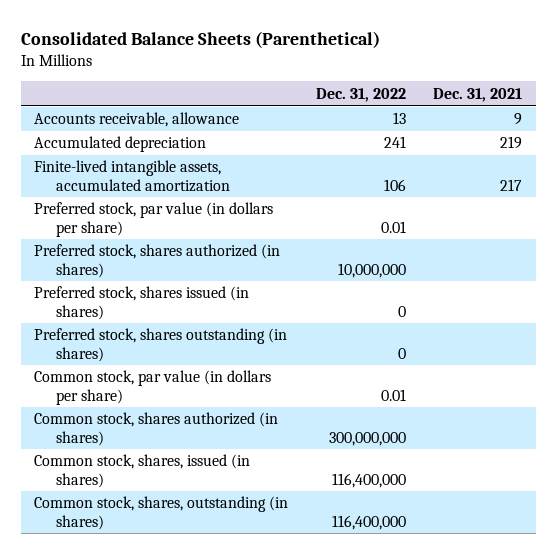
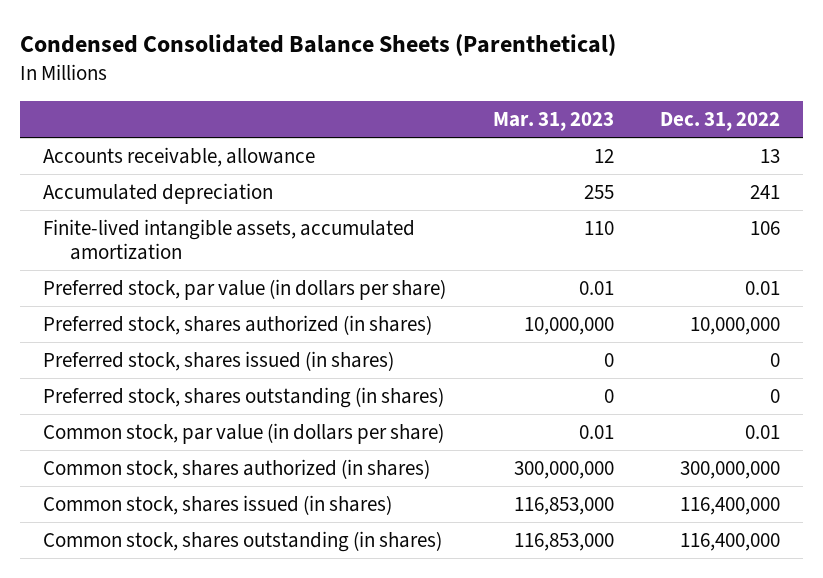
- Consolidated Balance Sheets (Parenthetical)
+ Condensed Consolidated Balance Sheets (Parenthetical)
- | Dec. 31, 2022 | Dec. 31, 2021
+ | Mar. 31, 2023 | Dec. 31, 2022
- Common stock, shares, issued (in shares) | 116,400,000 |
- Common stock, shares, outstanding (in shares) | 116,400,000 |
+ Common stock, shares issued (in shares) | 116,853,000 | 116,400,000
+ Common stock, shares outstanding (in shares) | 116,853,000 | 116,400,000

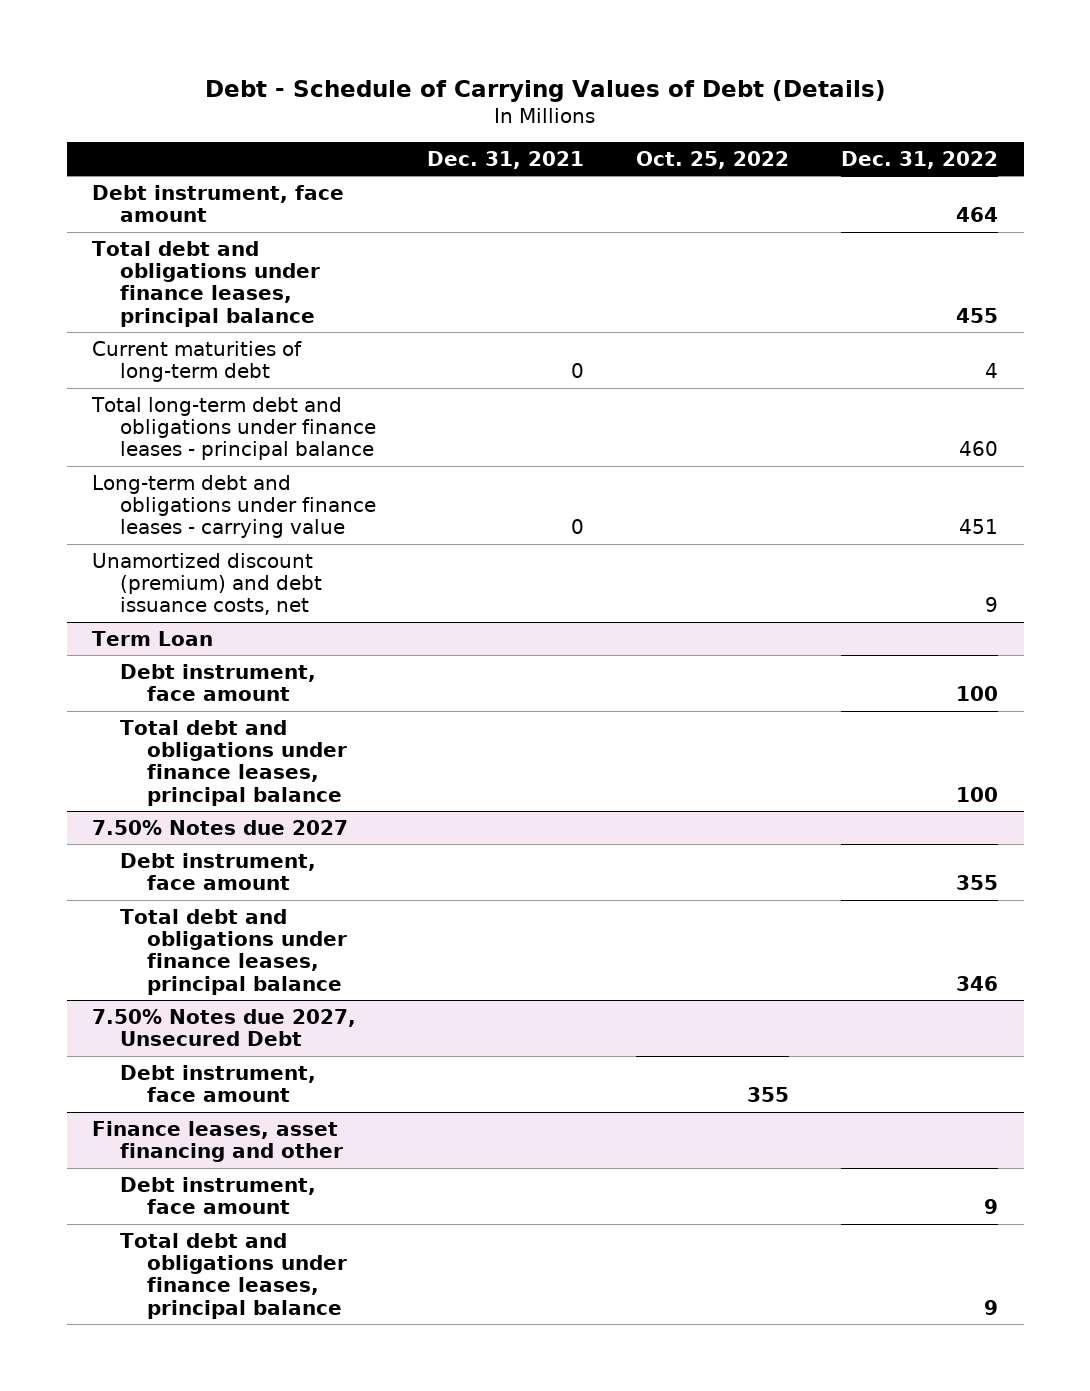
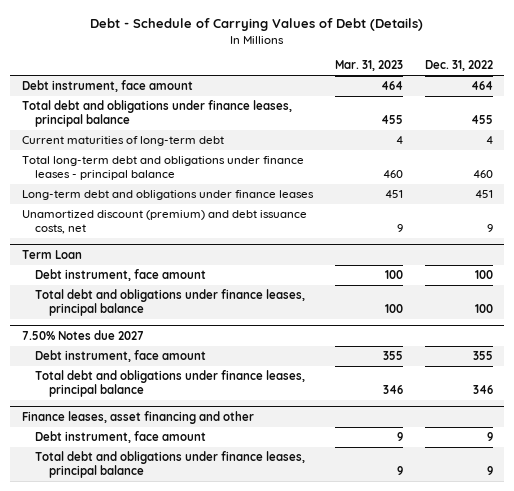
- | Dec. 31, 2021 | Oct. 25, 2022 | Dec. 31, 2022
+ | Mar. 31, 2023 | Dec. 31, 2022
- Long-term debt and obligations under finance leases - carrying value | 0 | | 451
+ Long-term debt and obligations under finance leases | 451 | 451
- 7.50% Notes due 2027, Unsecured Debt
- Debt instrument, face amount | | 355 |

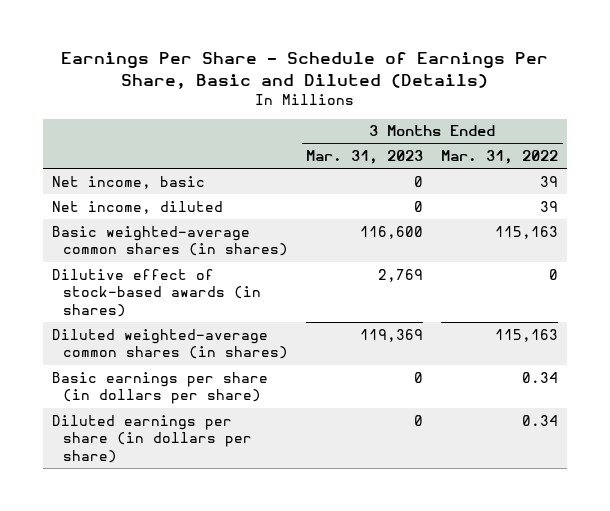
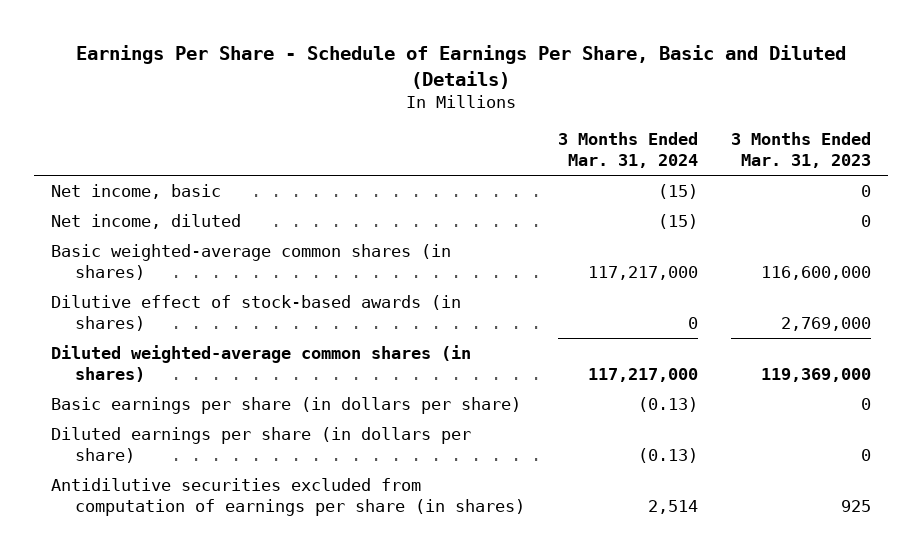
- | 3 Months Ended Mar. 31, 2023 | 3 Months Ended Mar. 31, 2022
+ | 3 Months Ended Mar. 31, 2024 | 3 Months Ended Mar. 31, 2023
- Basic weighted-average common shares (in shares) | 116,600 | 115,163
- Dilutive effect of stock-based awards (in shares) | 2,769 | 0
- Diluted weighted-average common shares (in shares) | 119,369 | 115,163
+ Basic weighted-average common shares (in shares) | 117,217,000 | 116,600,000
+ Dilutive effect of stock-based awards (in shares) | 0 | 2,769,000
+ Diluted weighted-average common shares (in shares) | 117,217,000 | 119,369,000
+ Antidilutive securities excluded from computation of earnings per share (in shares) | 2,514 | 925

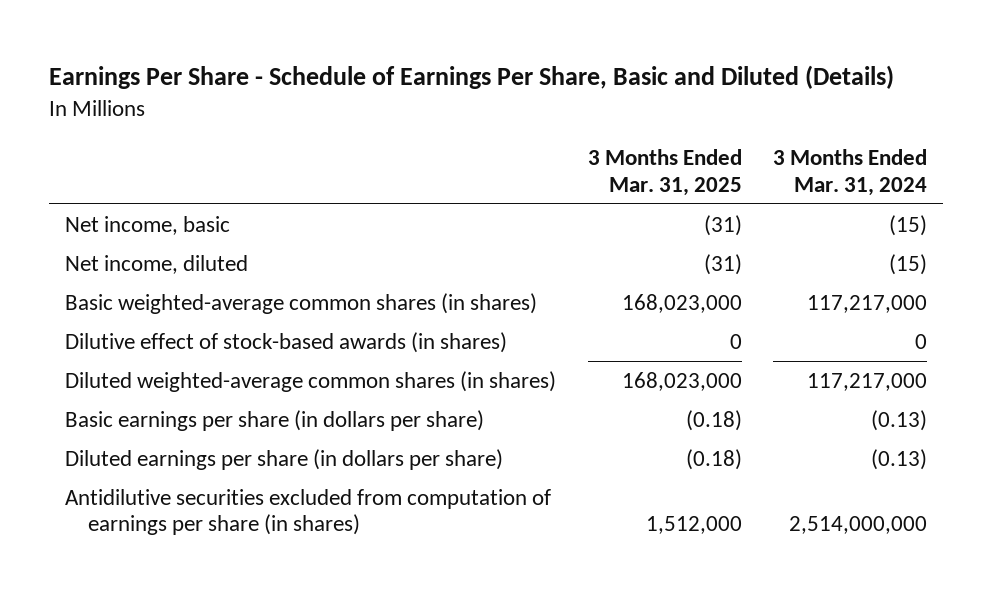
- | 3 Months Ended Mar. 31, 2024 | 3 Months Ended Mar. 31, 2023
+ | 3 Months Ended Mar. 31, 2025 | 3 Months Ended Mar. 31, 2024
- Antidilutive securities excluded from computation of earnings per share (in shares) | 2,514 | 925
+ Antidilutive securities excluded from computation of earnings per share (in shares) | 1,512,000 | 2,514,000,000

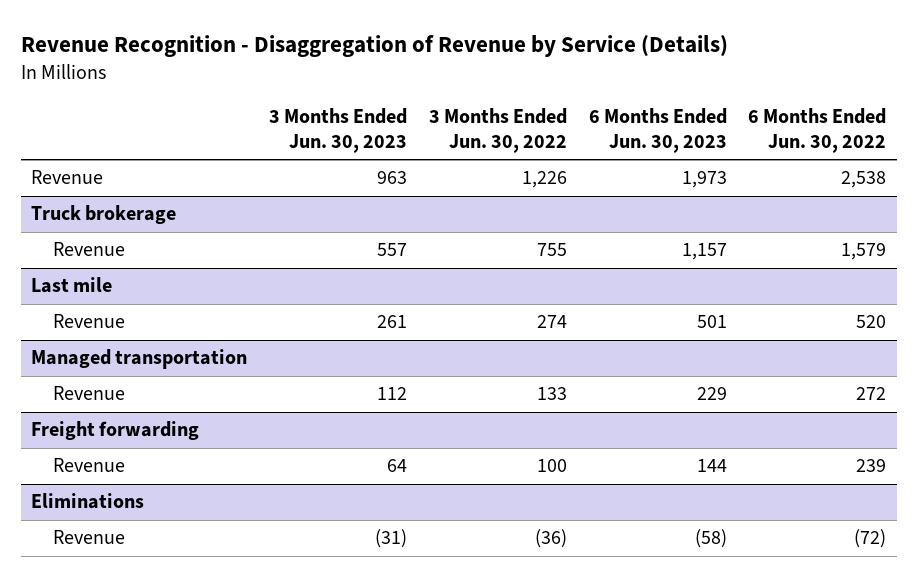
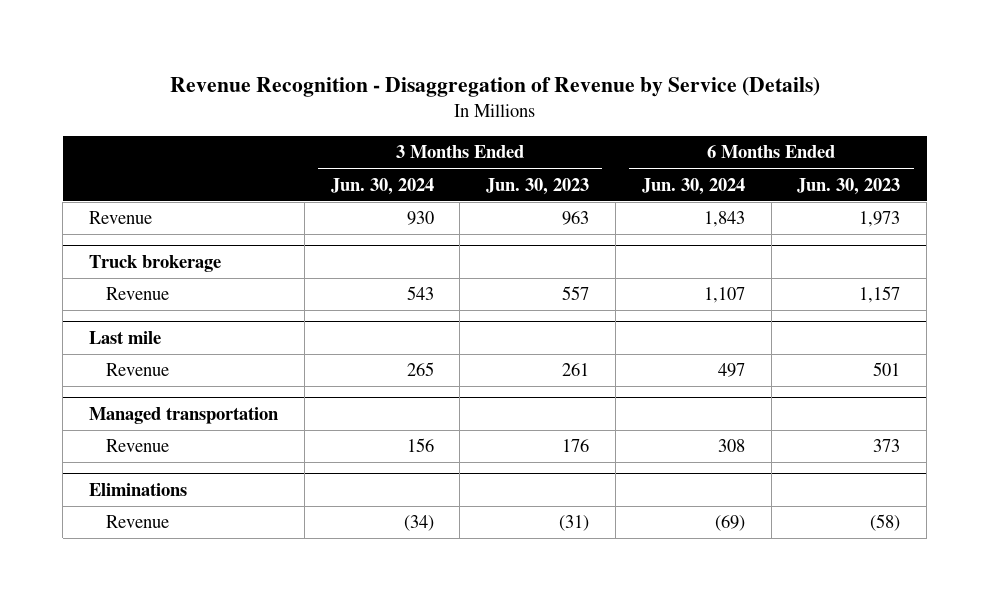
- | 3 Months Ended Jun. 30, 2023 | 3 Months Ended Jun. 30, 2022 | 6 Months Ended Jun. 30, 2023 | 6 Months Ended Jun. 30, 2022
+ | 3 Months Ended Jun. 30, 2024 | 3 Months Ended Jun. 30, 2023 | 6 Months Ended Jun. 30, 2024 | 6 Months Ended Jun. 30, 2023
@ Managed transportation
- Revenue | 112 | 133 | 229 | 272
- Freight forwarding
- Revenue | 64 | 100 | 144 | 239
@ Managed transportation
+ Revenue | 156 | 176 | 308 | 373

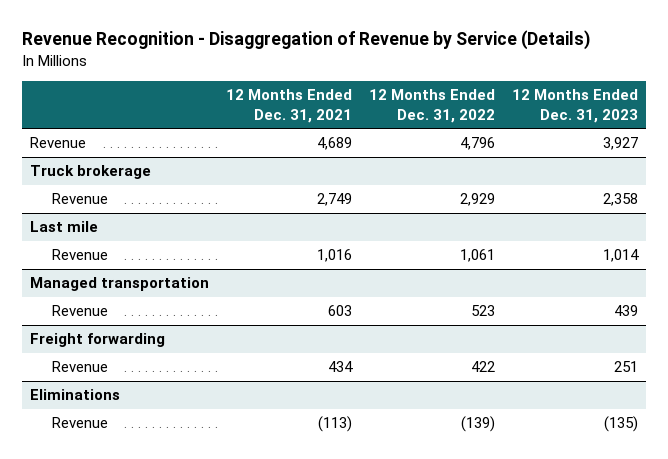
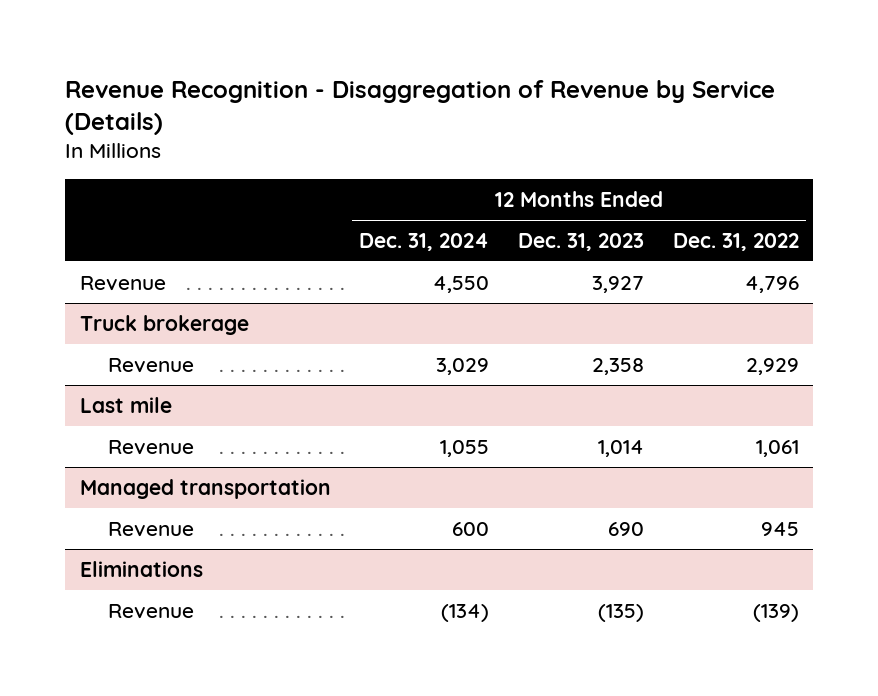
- | 12 Months Ended Dec. 31, 2021 | 12 Months Ended Dec. 31, 2022 | 12 Months Ended Dec. 31, 2023
+ | 12 Months Ended Dec. 31, 2024 | 12 Months Ended Dec. 31, 2023 | 12 Months Ended Dec. 31, 2022
@ Managed transportation
- Revenue | 603 | 523 | 439
- Freight forwarding
- Revenue | 434 | 422 | 251
@ Managed transportation
+ Revenue | 600 | 690 | 945

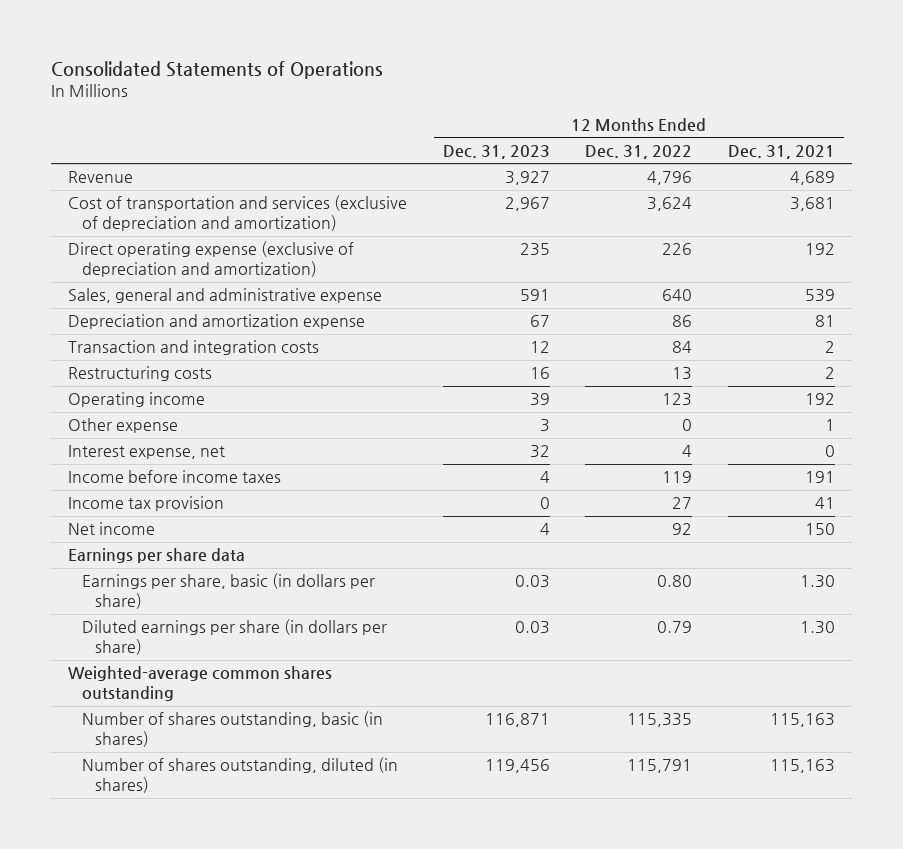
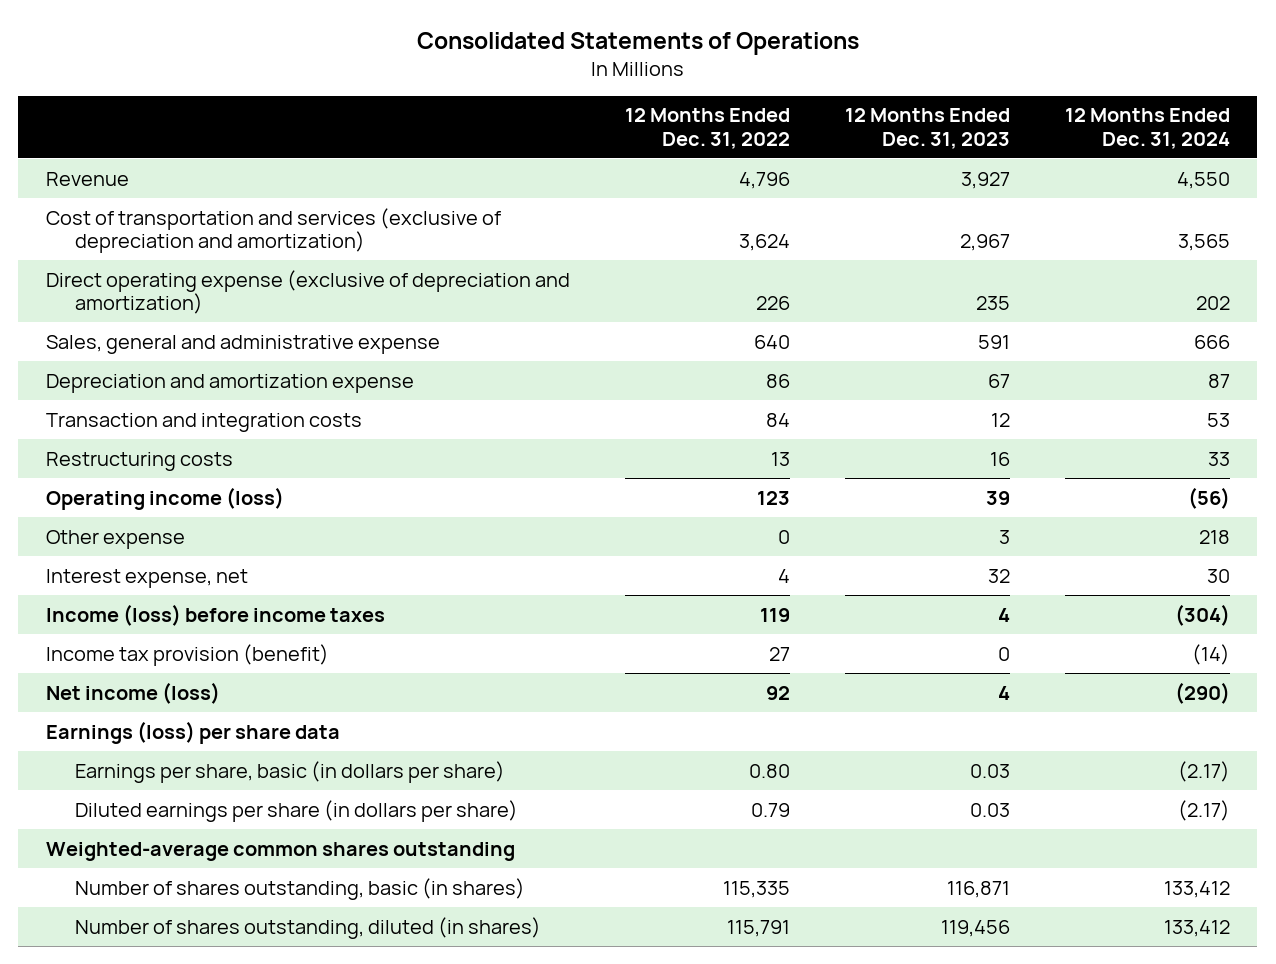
- | 12 Months Ended Dec. 31, 2023 | 12 Months Ended Dec. 31, 2022 | 12 Months Ended Dec. 31, 2021
+ | 12 Months Ended Dec. 31, 2022 | 12 Months Ended Dec. 31, 2023 | 12 Months Ended Dec. 31, 2024
- Operating income | 39 | 123 | 192
+ Operating income (loss) | 123 | 39 | (56)
- Income before income taxes | 4 | 119 | 191
- Income tax provision | 0 | 27 | 41
- Net income | 4 | 92 | 150
- Earnings per share data
+ Income (loss) before income taxes | 119 | 4 | (304)
+ Income tax provision (benefit) | 27 | 0 | (14)
+ Net income (loss) | 92 | 4 | (290)
+ Earnings (loss) per share data

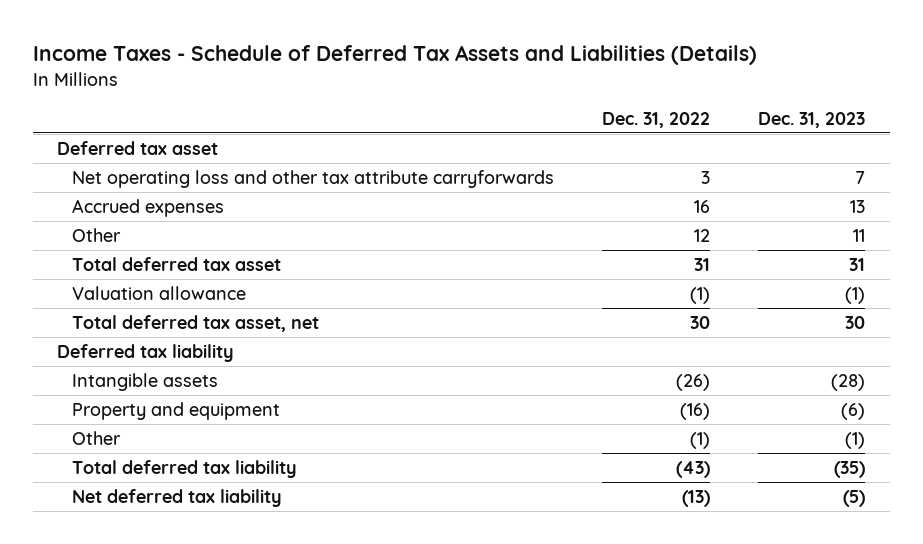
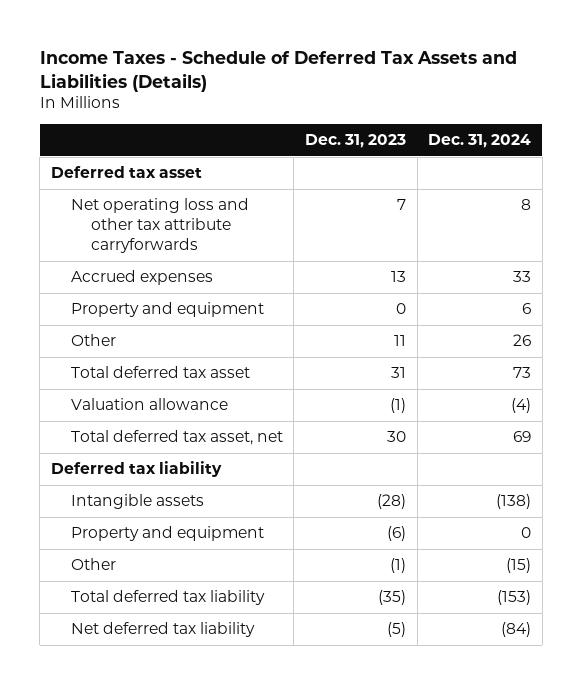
- | Dec. 31, 2022 | Dec. 31, 2023
+ | Dec. 31, 2023 | Dec. 31, 2024
+ Property and equipment | 0 | 6

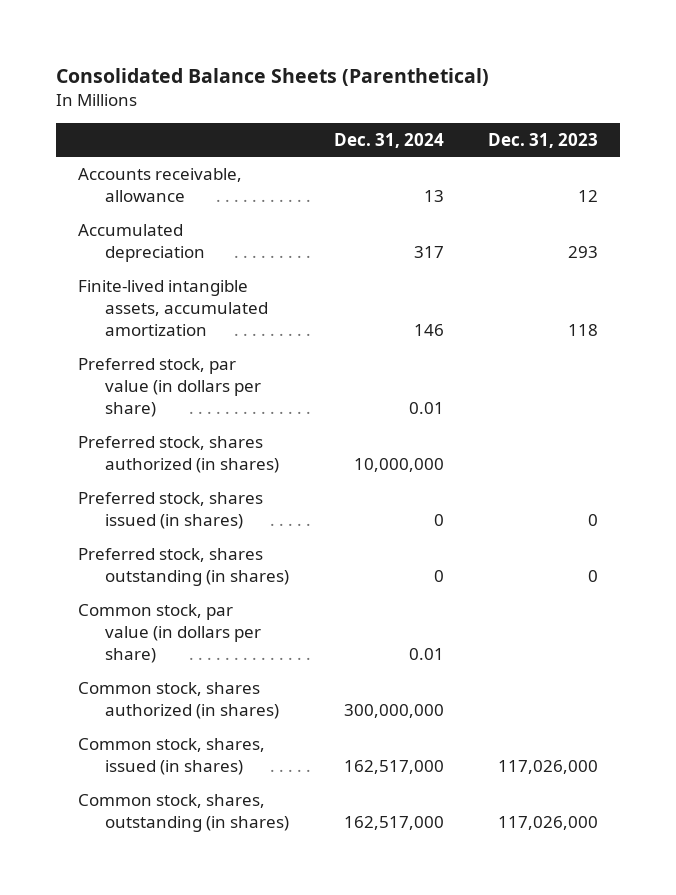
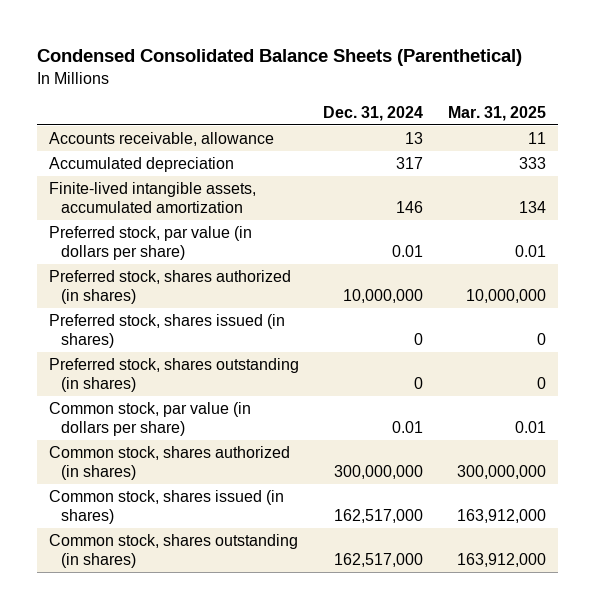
- Consolidated Balance Sheets (Parenthetical)
+ Condensed Consolidated Balance Sheets (Parenthetical)
- | Dec. 31, 2024 | Dec. 31, 2023
+ | Dec. 31, 2024 | Mar. 31, 2025
- Common stock, shares, issued (in shares) | 162,517,000 | 117,026,000
- Common stock, shares, outstanding (in shares) | 162,517,000 | 117,026,000
+ Common stock, shares issued (in shares) | 162,517,000 | 163,912,000
+ Common stock, shares outstanding (in shares) | 162,517,000 | 163,912,000

